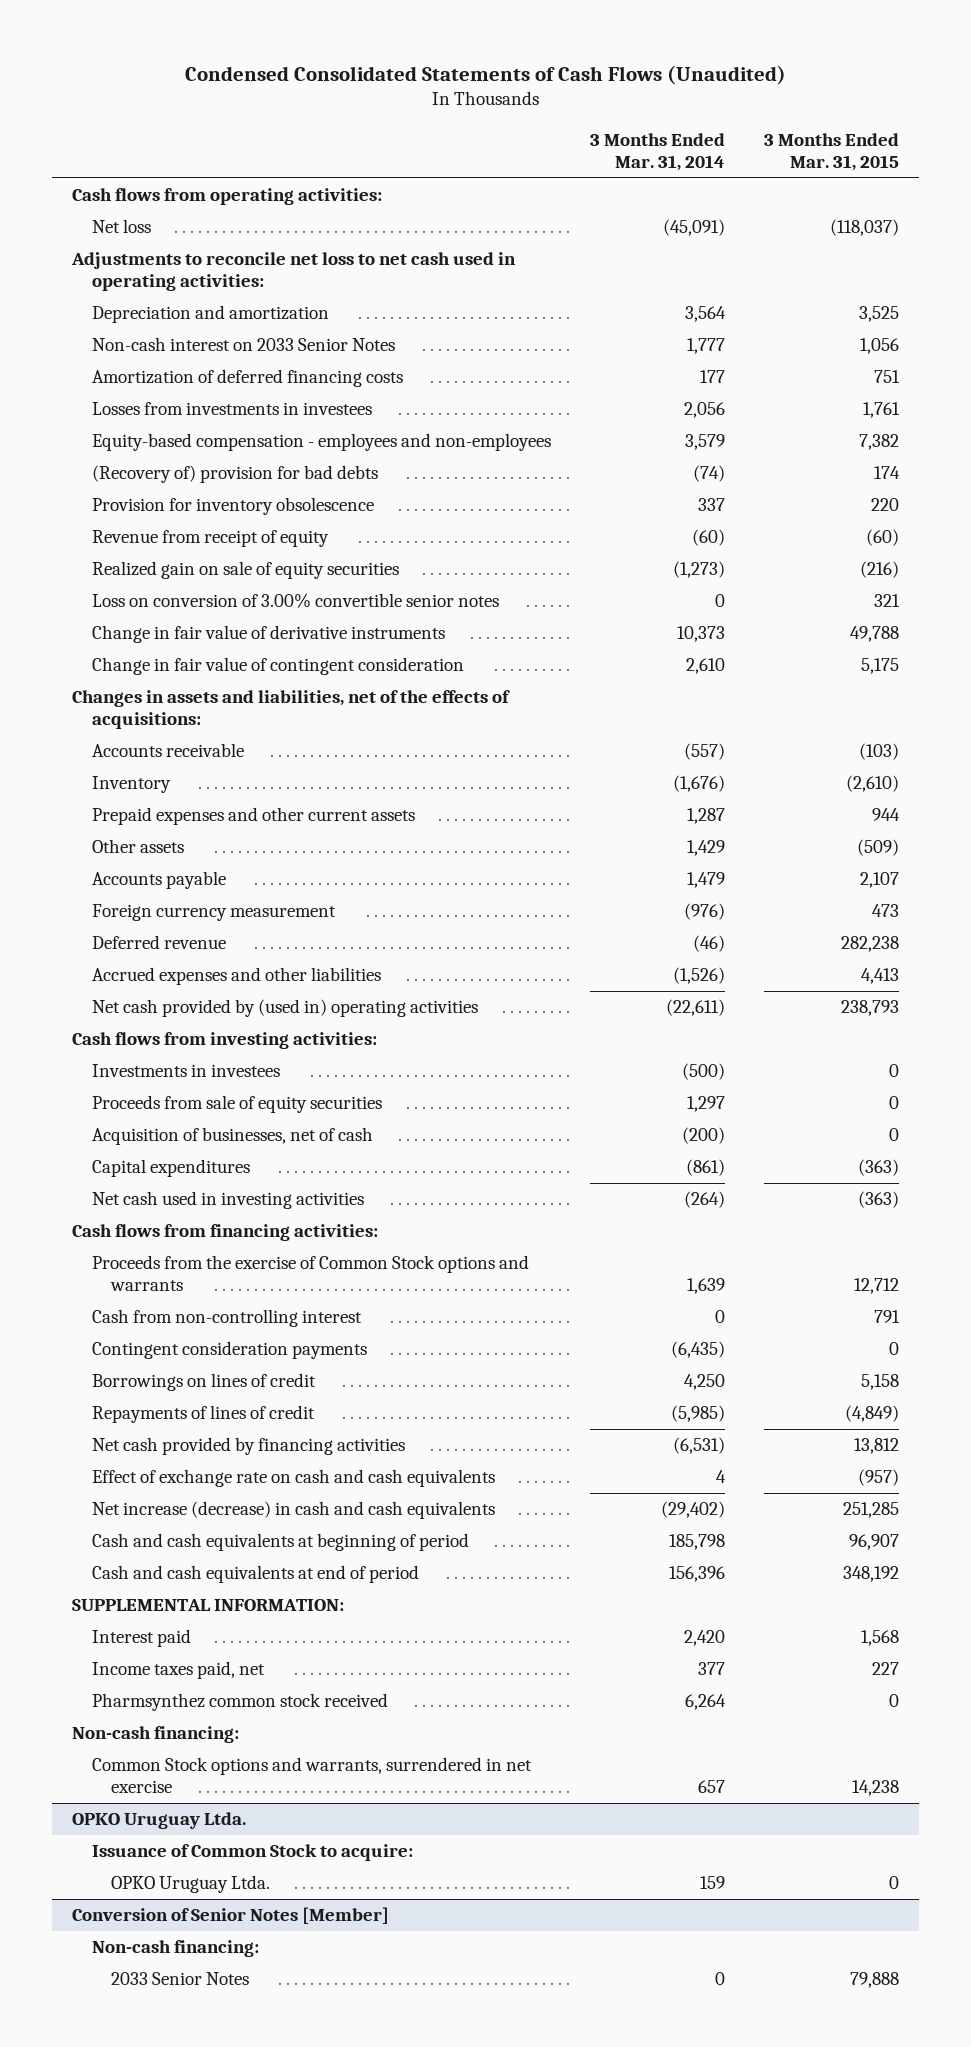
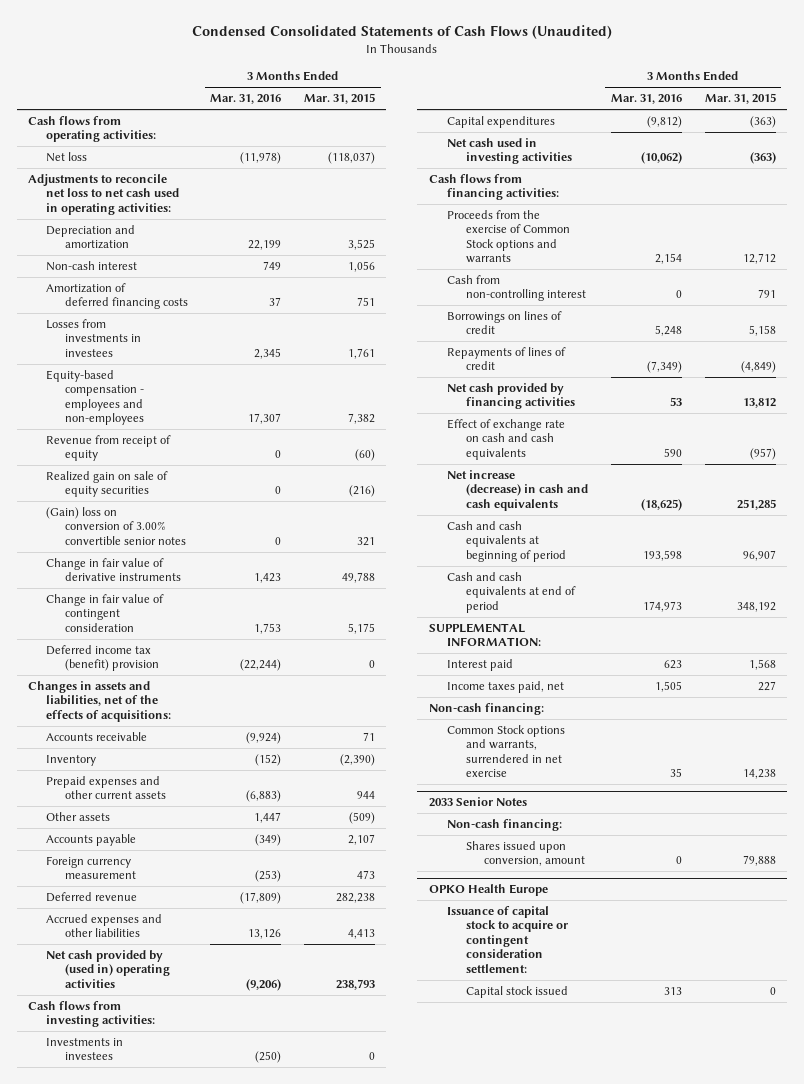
- | 3 Months Ended Mar. 31, 2014 | 3 Months Ended Mar. 31, 2015
+ | 3 Months Ended Mar. 31, 2016 | 3 Months Ended Mar. 31, 2015
- Non-cash interest on 2033 Senior Notes | 1,777 | 1,056
+ Non-cash interest | 749 | 1,056
- (Recovery of) provision for bad debts | (74) | 174
- Provision for inventory obsolescence | 337 | 220
- Loss on conversion of 3.00% convertible senior notes | 0 | 321
+ (Gain) loss on conversion of 3.00% convertible senior notes | 0 | 321
+ Deferred income tax (benefit) provision | (22,244) | 0
- Accounts receivable | (557) | (103)
- Inventory | (1,676) | (2,610)
+ Accounts receivable | (9,924) | 71
+ Inventory | (152) | (2,390)
- Proceeds from sale of equity securities | 1,297 | 0
- Acquisition of businesses, net of cash | (200) | 0
- Contingent consideration payments | (6,435) | 0
- Pharmsynthez common stock received | 6,264 | 0
- OPKO Uruguay Ltda.
- Issuance of Common Stock to acquire:
- OPKO Uruguay Ltda. | 159 | 0
- Conversion of Senior Notes [Member]
+ 2033 Senior Notes
- 2033 Senior Notes | 0 | 79,888
+ Shares issued upon conversion, amount | 0 | 79,888
+ OPKO Health Europe
+ Issuance of capital stock to acquire or contingent consideration settlement:
+ Capital stock issued | 313 | 0

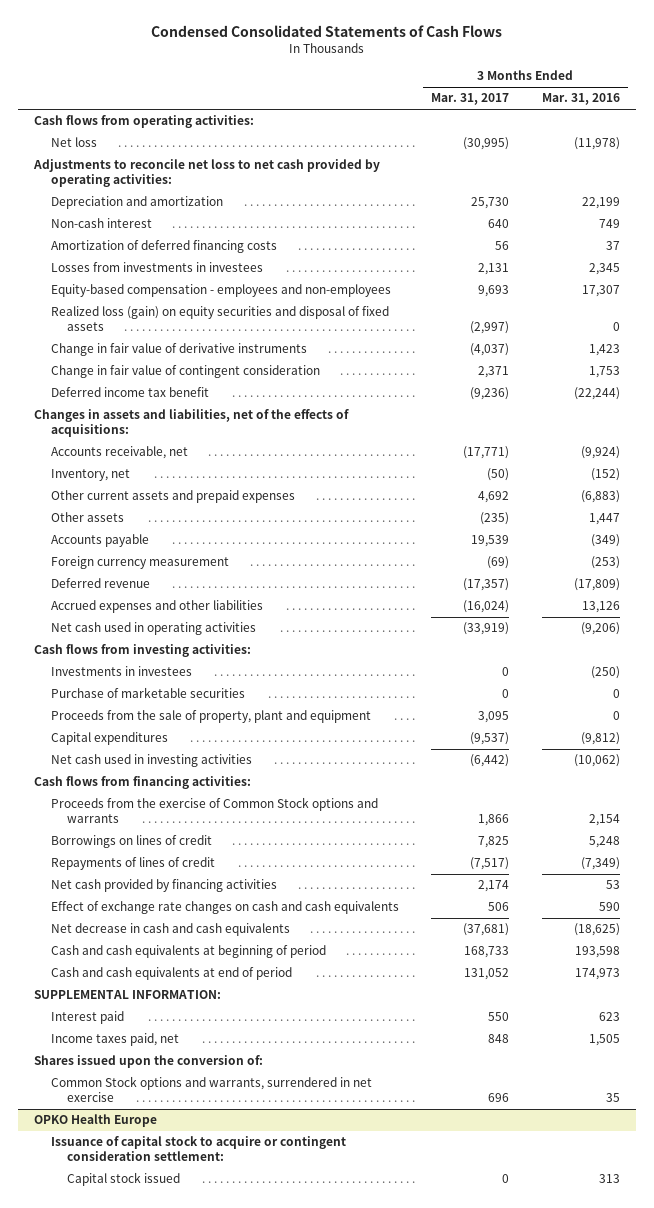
- Condensed Consolidated Statements of Cash Flows (Unaudited)
+ Condensed Consolidated Statements of Cash Flows
- | 3 Months Ended Mar. 31, 2016 | 3 Months Ended Mar. 31, 2015
+ | 3 Months Ended Mar. 31, 2017 | 3 Months Ended Mar. 31, 2016
- Adjustments to reconcile net loss to net cash used in operating activities:
+ Adjustments to reconcile net loss to net cash provided by operating activities:
- Revenue from receipt of equity | 0 | (60)
- Realized gain on sale of equity securities | 0 | (216)
- (Gain) loss on conversion of 3.00% convertible senior notes | 0 | 321
+ Realized loss (gain) on equity securities and disposal of fixed assets | (2,997) | 0
- Deferred income tax (benefit) provision | (22,244) | 0
+ Deferred income tax benefit | (9,236) | (22,244)
- Accounts receivable | (9,924) | 71
- Inventory | (152) | (2,390)
- Prepaid expenses and other current assets | (6,883) | 944
+ Accounts receivable, net | (17,771) | (9,924)
+ Inventory, net | (50) | (152)
+ Other current assets and prepaid expenses | 4,692 | (6,883)
- Net cash provided by (used in) operating activities | (9,206) | 238,793
+ Net cash used in operating activities | (33,919) | (9,206)
+ Purchase of marketable securities | 0 | 0
+ Proceeds from the sale of property, plant and equipment | 3,095 | 0
- Cash from non-controlling interest | 0 | 791
- Effect of exchange rate on cash and cash equivalents | 590 | (957)
- Net increase (decrease) in cash and cash equivalents | (18,625) | 251,285
+ Effect of exchange rate changes on cash and cash equivalents | 506 | 590
+ Net decrease in cash and cash equivalents | (37,681) | (18,625)
- Non-cash financing:
+ Shares issued upon the conversion of:
- 2033 Senior Notes
- Non-cash financing:
- Shares issued upon conversion, amount | 0 | 79,888

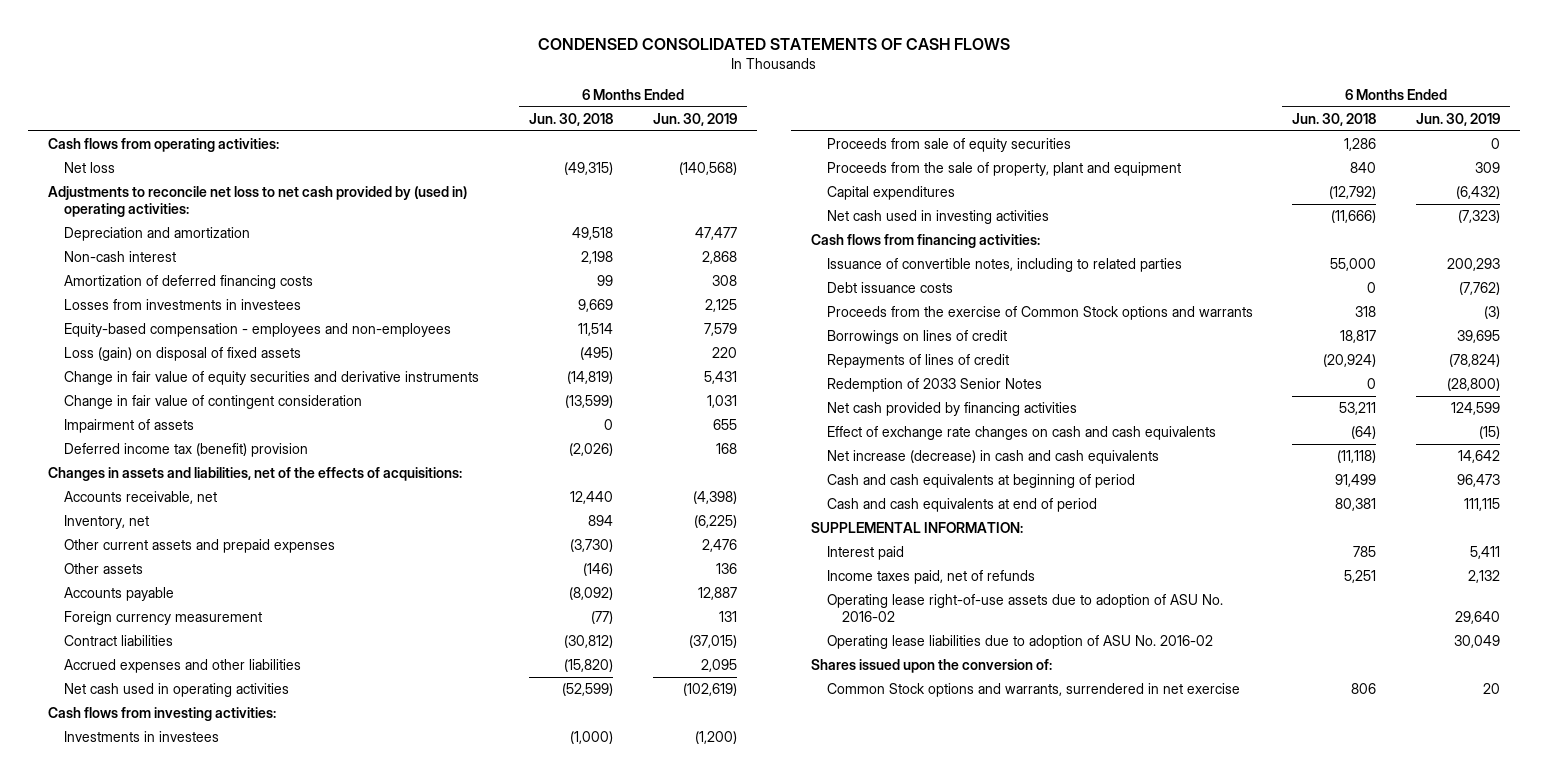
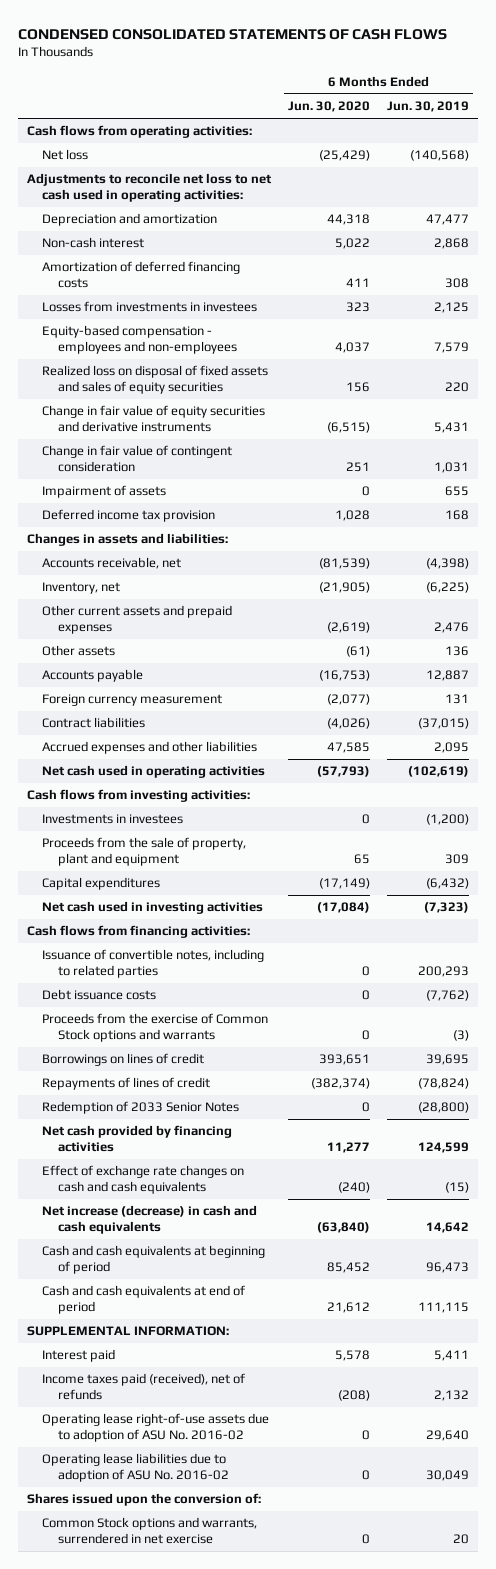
- | 6 Months Ended Jun. 30, 2018 | 6 Months Ended Jun. 30, 2019
+ | 6 Months Ended Jun. 30, 2020 | 6 Months Ended Jun. 30, 2019
- Adjustments to reconcile net loss to net cash provided by (used in) operating activities:
+ Adjustments to reconcile net loss to net cash used in operating activities:
- Loss (gain) on disposal of fixed assets | (495) | 220
+ Realized loss on disposal of fixed assets and sales of equity securities | 156 | 220
- Deferred income tax (benefit) provision | (2,026) | 168
- Changes in assets and liabilities, net of the effects of acquisitions:
+ Deferred income tax provision | 1,028 | 168
+ Changes in assets and liabilities:
- Proceeds from sale of equity securities | 1,286 | 0
- Income taxes paid, net of refunds | 5,251 | 2,132
+ Income taxes paid (received), net of refunds | (208) | 2,132

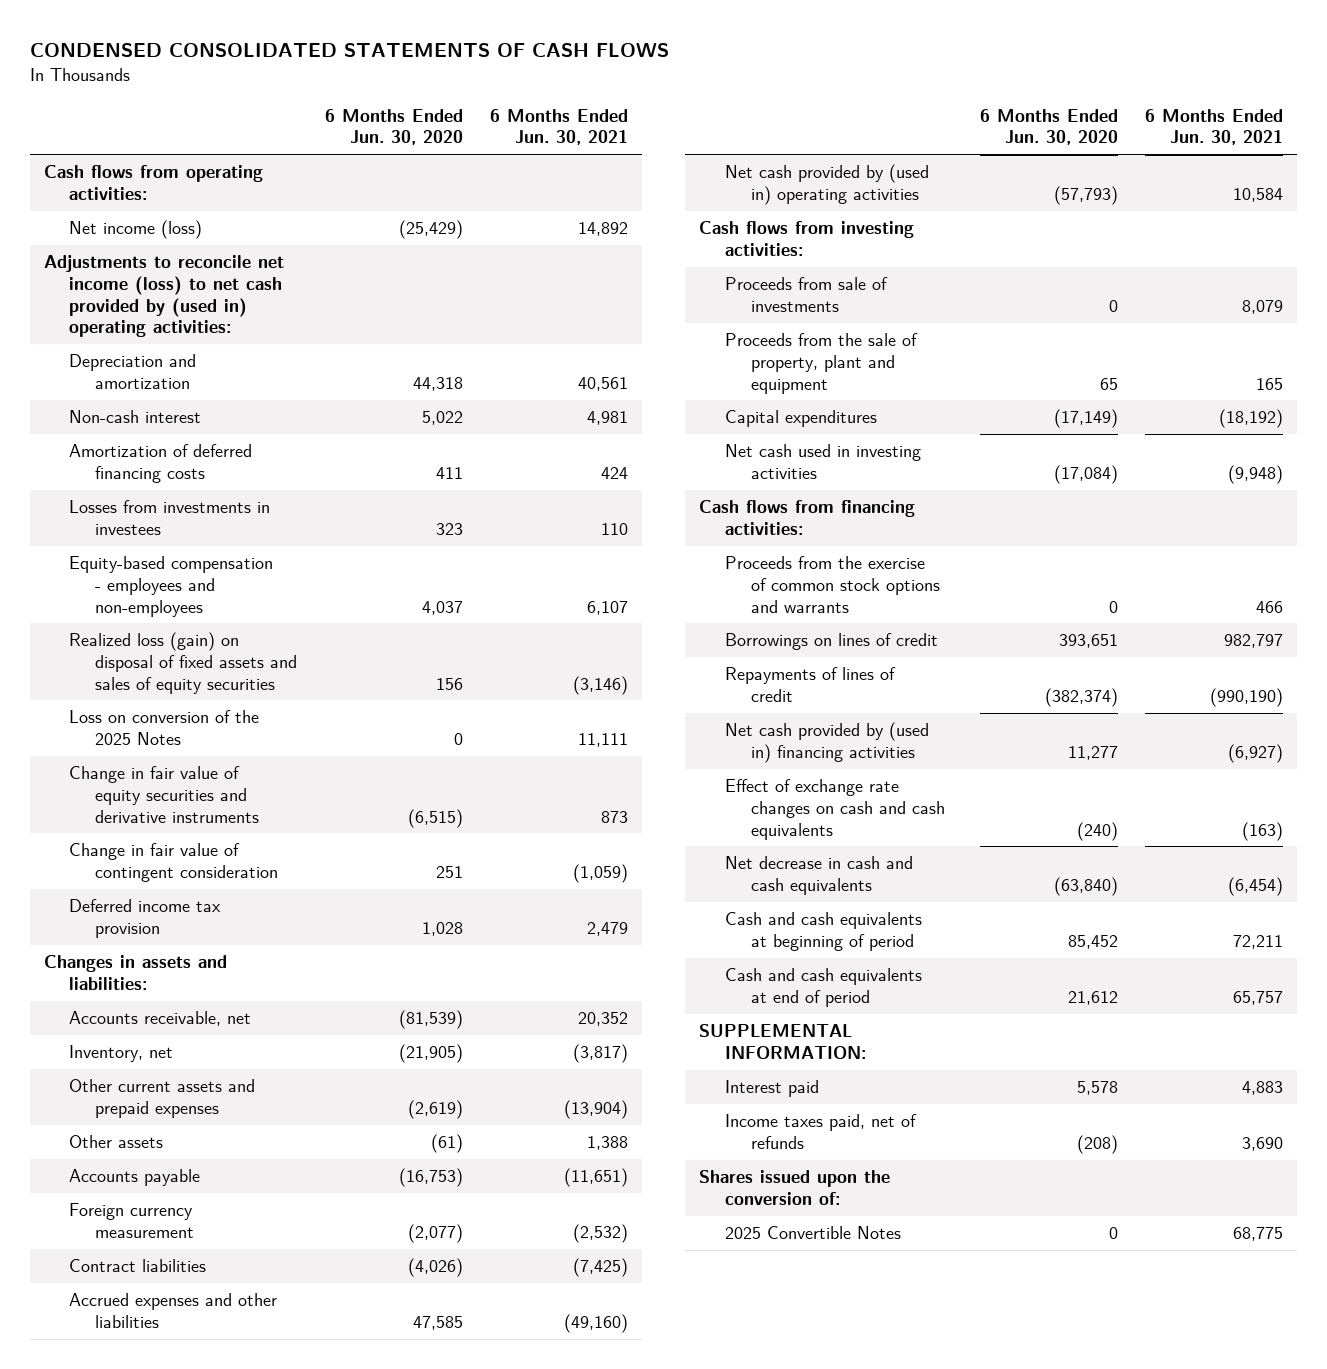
- | 6 Months Ended Jun. 30, 2020 | 6 Months Ended Jun. 30, 2019
+ | 6 Months Ended Jun. 30, 2020 | 6 Months Ended Jun. 30, 2021
- Net loss | (25,429) | (140,568)
- Adjustments to reconcile net loss to net cash used in operating activities:
+ Net income (loss) | (25,429) | 14,892
+ Adjustments to reconcile net income (loss) to net cash provided by (used in) operating activities:
- Realized loss on disposal of fixed assets and sales of equity securities | 156 | 220
+ Realized loss (gain) on disposal of fixed assets and sales of equity securities | 156 | (3,146)
+ Loss on conversion of the 2025 Notes | 0 | 11,111
- Impairment of assets | 0 | 655
- Net cash used in operating activities | (57,793) | (102,619)
+ Net cash provided by (used in) operating activities | (57,793) | 10,584
- Investments in investees | 0 | (1,200)
+ Proceeds from sale of investments | 0 | 8,079
- Issuance of convertible notes, including to related parties | 0 | 200,293
- Debt issuance costs | 0 | (7,762)
- Proceeds from the exercise of Common Stock options and warrants | 0 | (3)
+ Proceeds from the exercise of common stock options and warrants | 0 | 466
- Redemption of 2033 Senior Notes | 0 | (28,800)
- Net cash provided by financing activities | 11,277 | 124,599
+ Net cash provided by (used in) financing activities | 11,277 | (6,927)
- Net increase (decrease) in cash and cash equivalents | (63,840) | 14,642
+ Net decrease in cash and cash equivalents | (63,840) | (6,454)
- Income taxes paid (received), net of refunds | (208) | 2,132
- Operating lease right-of-use assets due to adoption of ASU No. 2016-02 | 0 | 29,640
- Operating lease liabilities due to adoption of ASU No. 2016-02 | 0 | 30,049
+ Income taxes paid, net of refunds | (208) | 3,690
- Common Stock options and warrants, surrendered in net exercise | 0 | 20
+ 2025 Convertible Notes | 0 | 68,775

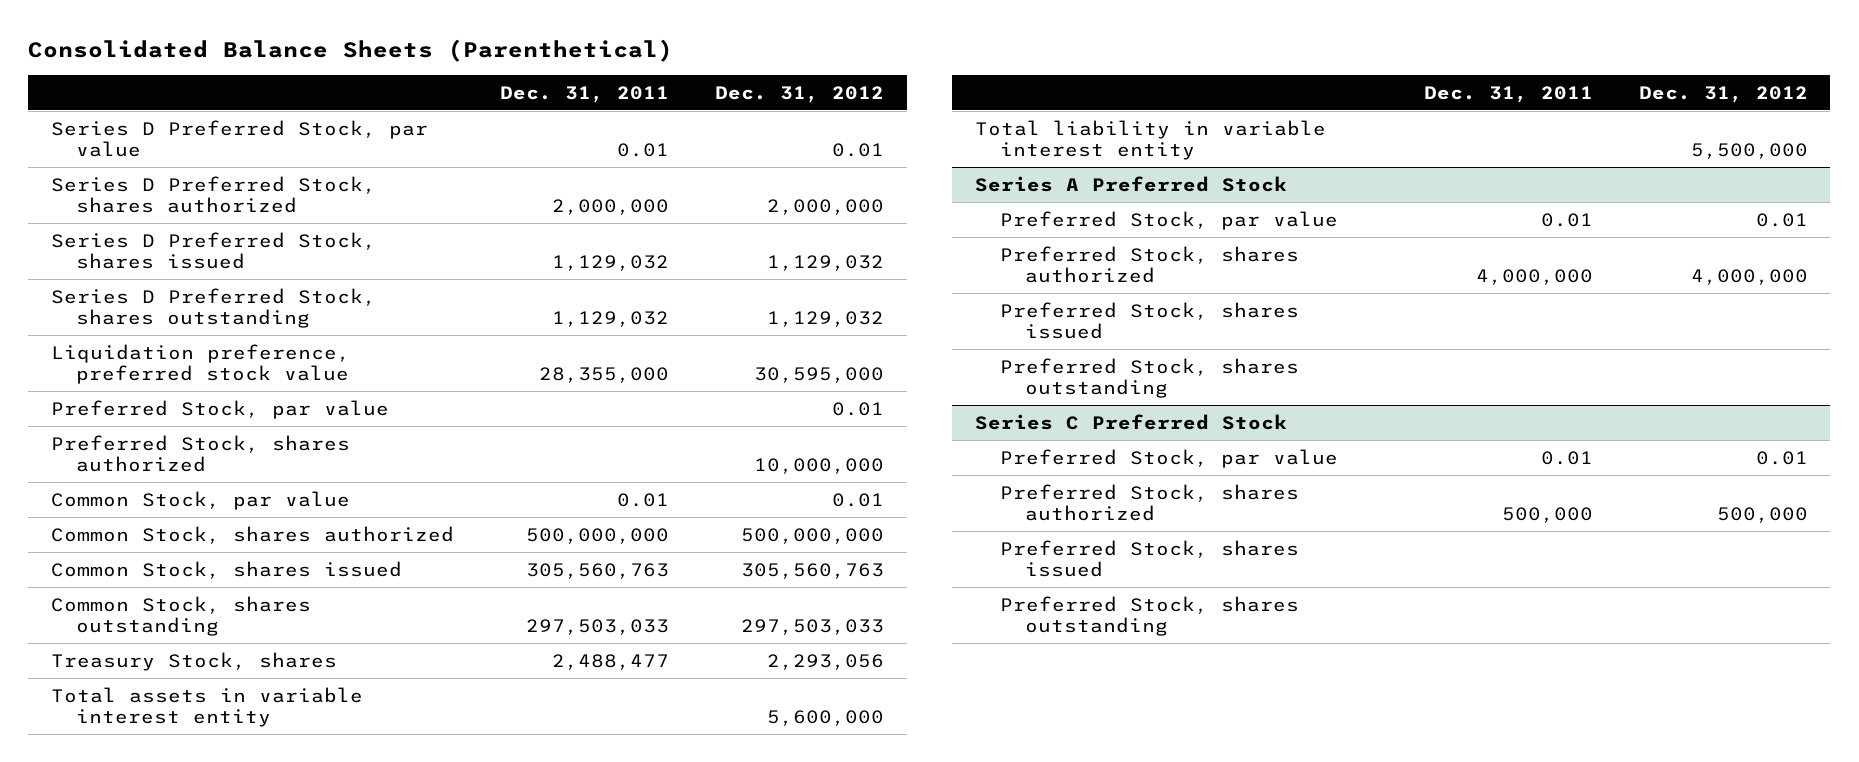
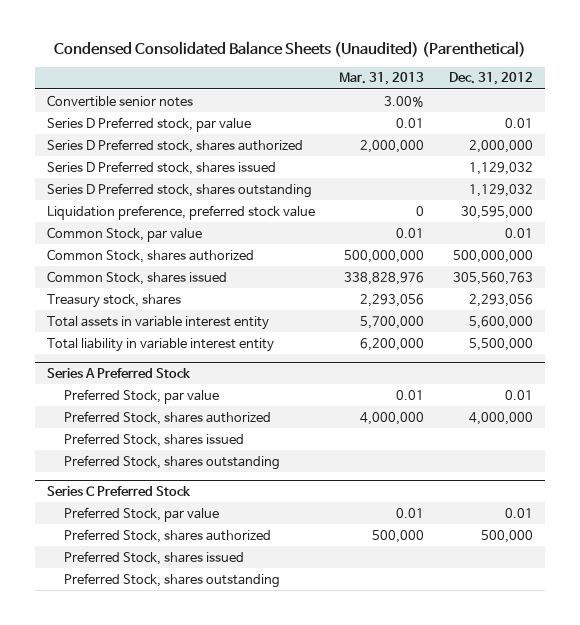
- Consolidated Balance Sheets (Parenthetical)
+ Condensed Consolidated Balance Sheets (Unaudited) (Parenthetical)
- | Dec. 31, 2011 | Dec. 31, 2012
+ | Mar. 31, 2013 | Dec. 31, 2012
- Series D Preferred Stock, par value | 0.01 | 0.01
- Series D Preferred Stock, shares authorized | 2,000,000 | 2,000,000
- Series D Preferred Stock, shares issued | 1,129,032 | 1,129,032
- Series D Preferred Stock, shares outstanding | 1,129,032 | 1,129,032
+ Convertible senior notes | 3.00% |
+ Series D Preferred stock, par value | 0.01 | 0.01
+ Series D Preferred stock, shares authorized | 2,000,000 | 2,000,000
+ Series D Preferred stock, shares issued | | 1,129,032
+ Series D Preferred stock, shares outstanding | | 1,129,032
- Preferred Stock, par value | | 0.01
- Preferred Stock, shares authorized | | 10,000,000
- Common Stock, shares outstanding | 297,503,033 | 297,503,033
- Treasury Stock, shares | 2,488,477 | 2,293,056
+ Treasury stock, shares | 2,293,056 | 2,293,056

